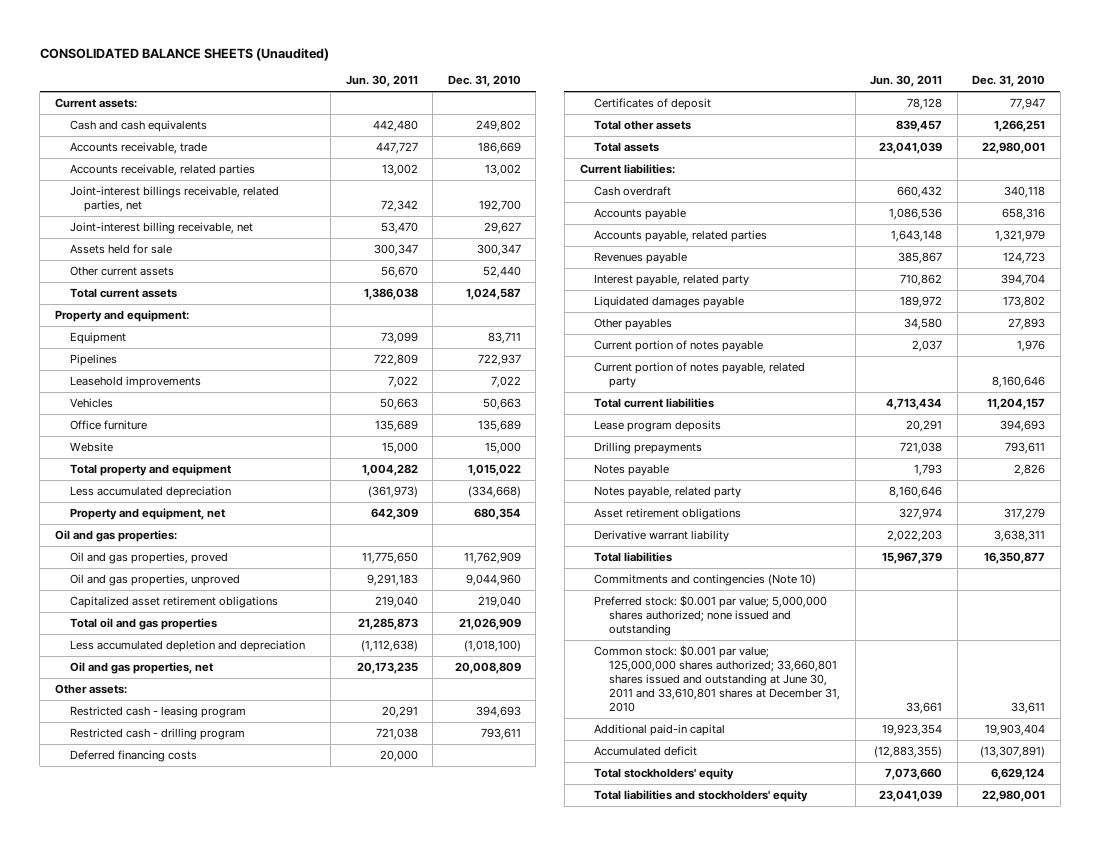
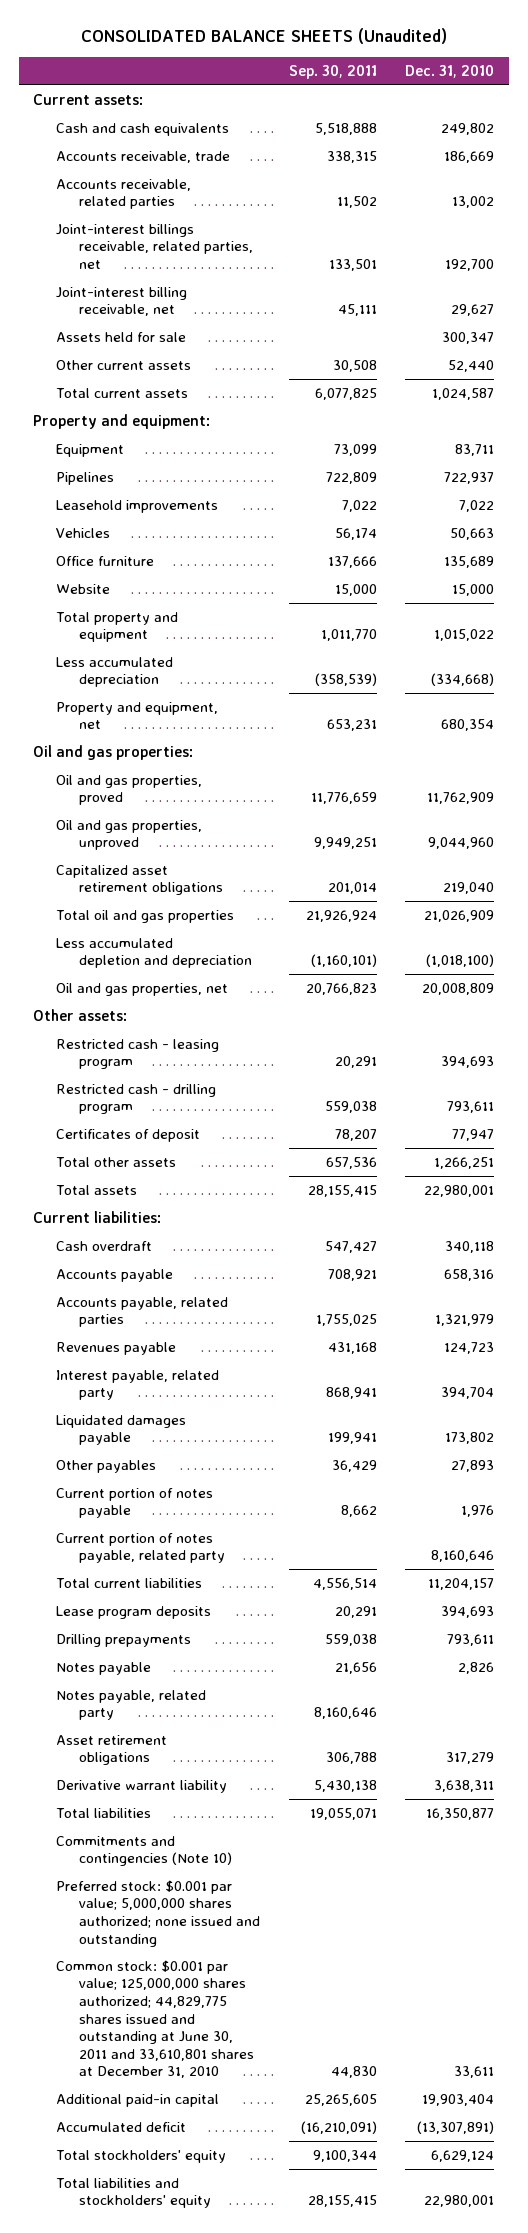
- | Jun. 30, 2011 | Dec. 31, 2010
+ | Sep. 30, 2011 | Dec. 31, 2010
- Deferred financing costs | 20,000 |
- Common stock: $0.001 par value; 125,000,000 shares authorized; 33,660,801 shares issued and outstanding at June 30, 2011 and 33,610,801 shares at December 31, 2010 | 33,661 | 33,611
+ Common stock: $0.001 par value; 125,000,000 shares authorized; 44,829,775 shares issued and outstanding at June 30, 2011 and 33,610,801 shares at December 31, 2010 | 44,830 | 33,611

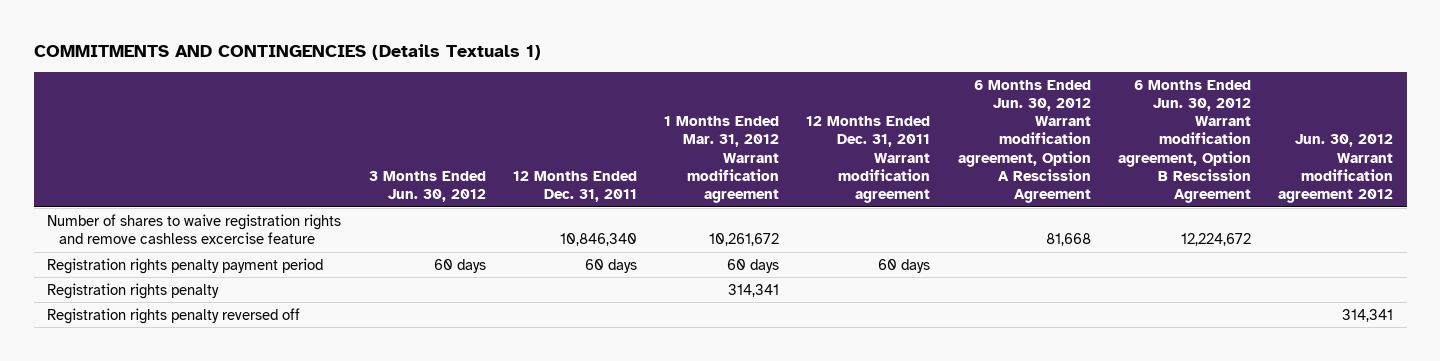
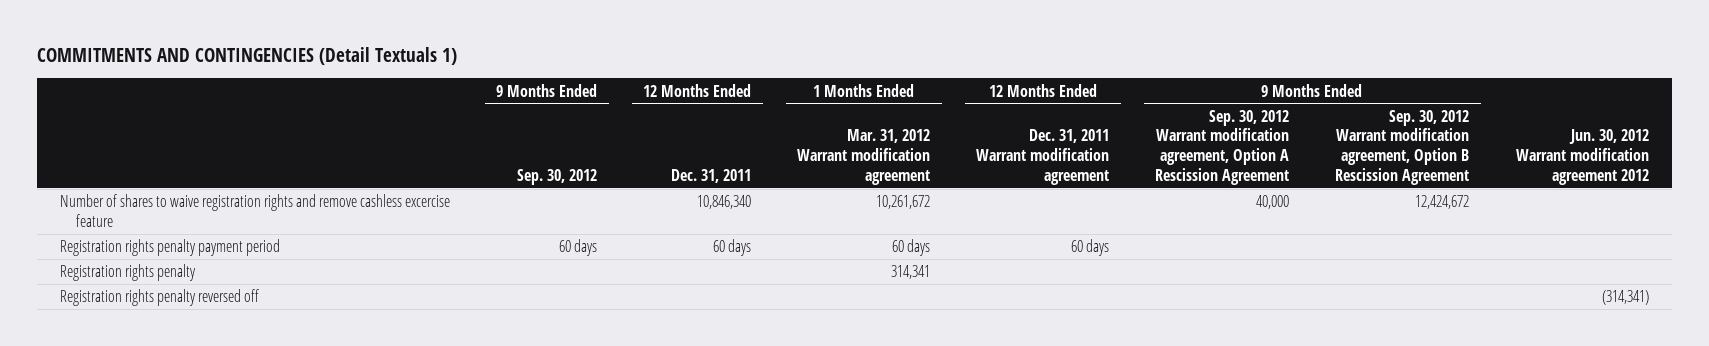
- COMMITMENTS AND CONTINGENCIES (Details Textuals 1)
+ COMMITMENTS AND CONTINGENCIES (Detail Textuals 1)
- | 3 Months Ended Jun. 30, 2012 | 12 Months Ended Dec. 31, 2011 | 1 Months Ended Mar. 31, 2012 Warrant modification agreement | 12 Months Ended Dec. 31, 2011 Warrant modification agreement | 6 Months Ended Jun. 30, 2012 Warrant modification agreement, Option A Rescission Agreement | 6 Months Ended Jun. 30, 2012 Warrant modification agreement, Option B Rescission Agreement | Jun. 30, 2012 Warrant modification agreement 2012
+ | 9 Months Ended Sep. 30, 2012 | 12 Months Ended Dec. 31, 2011 | 1 Months Ended Mar. 31, 2012 Warrant modification agreement | 12 Months Ended Dec. 31, 2011 Warrant modification agreement | 9 Months Ended Sep. 30, 2012 Warrant modification agreement, Option A Rescission Agreement | 9 Months Ended Sep. 30, 2012 Warrant modification agreement, Option B Rescission Agreement | Jun. 30, 2012 Warrant modification agreement 2012
- Registration rights penalty reversed off | | | | | | | 314,341
+ Registration rights penalty reversed off | | | | | | | (314,341)

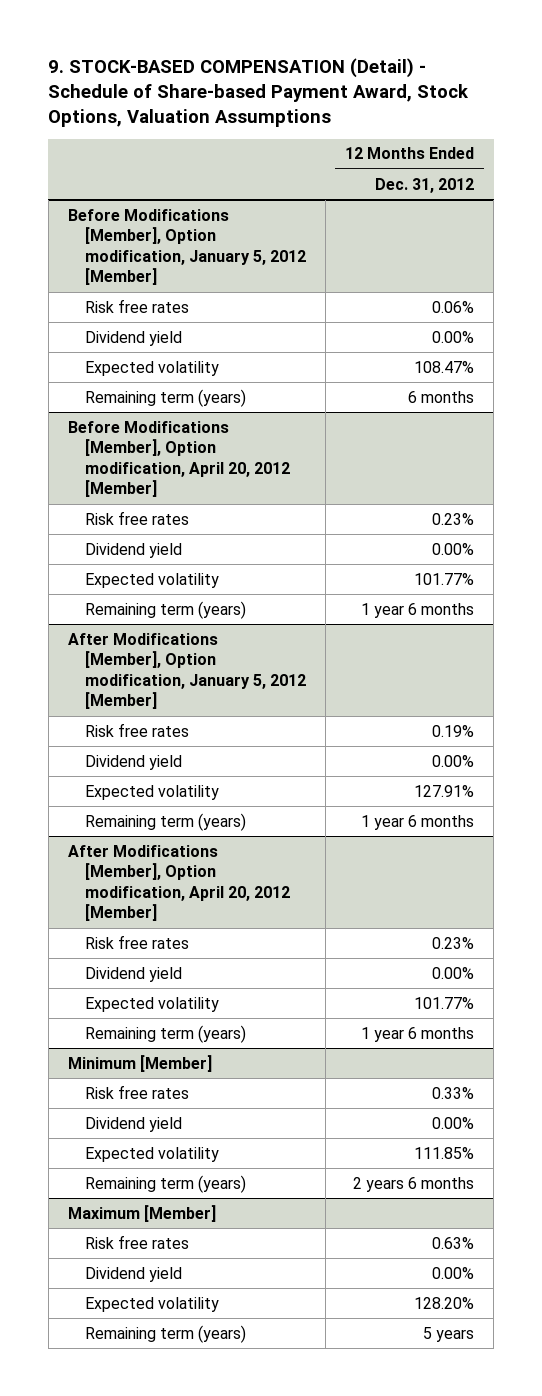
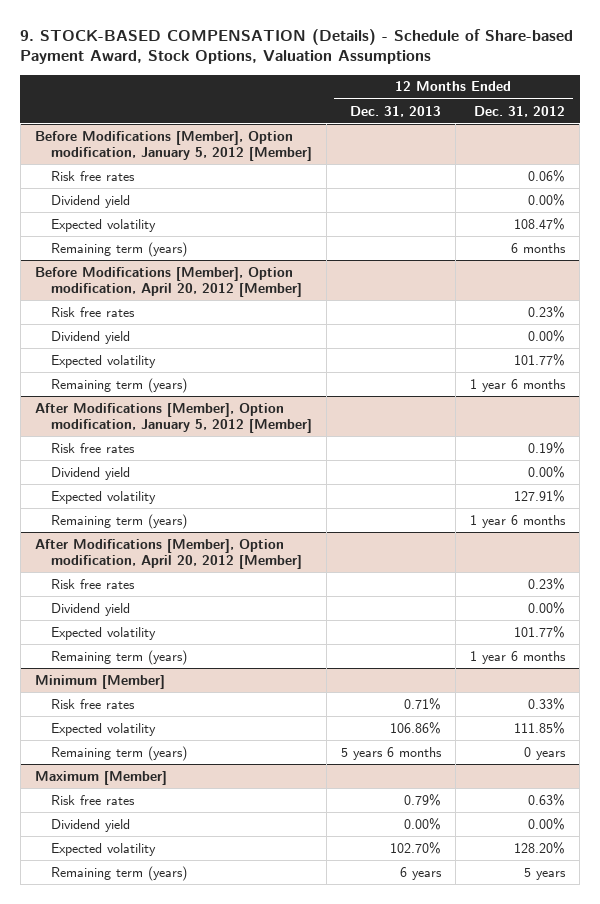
- 9. STOCK-BASED COMPENSATION (Detail) - Schedule of Share-based Payment Award, Stock Options, Valuation Assumptions
+ 9. STOCK-BASED COMPENSATION (Details) - Schedule of Share-based Payment Award, Stock Options, Valuation Assumptions
- | 12 Months Ended Dec. 31, 2012
+ | 12 Months Ended Dec. 31, 2013 | 12 Months Ended Dec. 31, 2012
@ Minimum [Member]
- Dividend yield | 0.00%
- Remaining term (years) | 2 years 6 months
+ Remaining term (years) | 5 years 6 months | 0 years

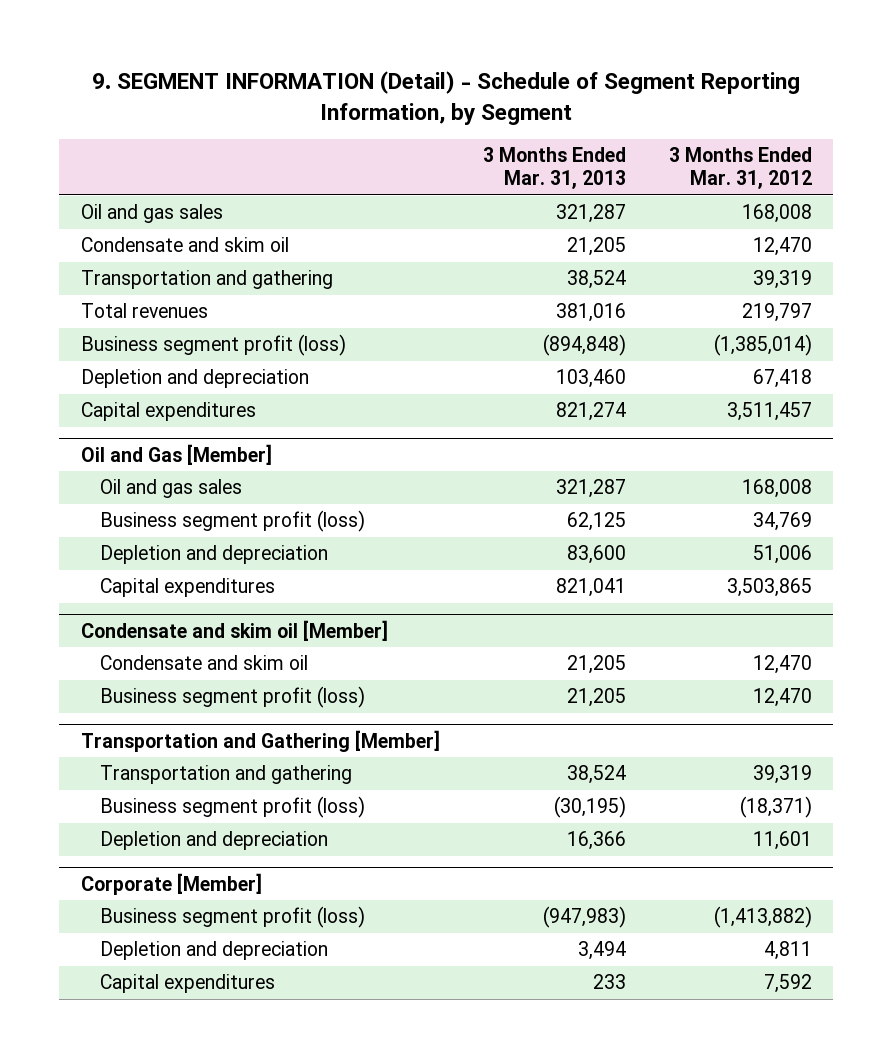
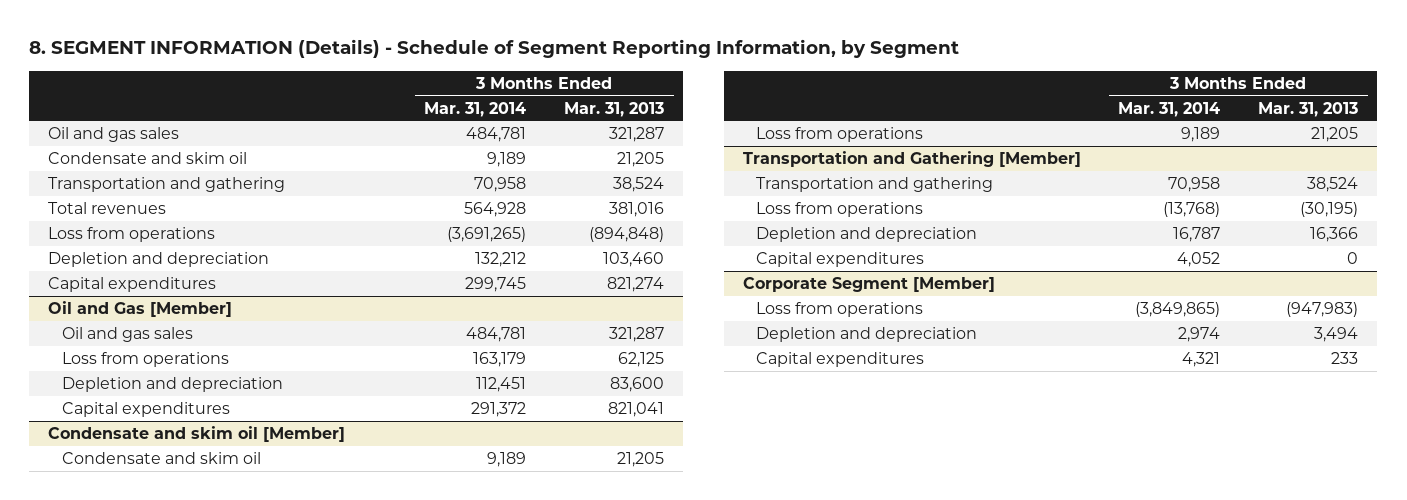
- 9. SEGMENT INFORMATION (Detail) - Schedule of Segment Reporting Information, by Segment
+ 8. SEGMENT INFORMATION (Details) - Schedule of Segment Reporting Information, by Segment
- | 3 Months Ended Mar. 31, 2013 | 3 Months Ended Mar. 31, 2012
+ | 3 Months Ended Mar. 31, 2014 | 3 Months Ended Mar. 31, 2013
- Business segment profit (loss) | (894,848) | (1,385,014)
+ Loss from operations | (3,691,265) | (894,848)
@ Oil and Gas [Member]
- Business segment profit (loss) | 62,125 | 34,769
+ Loss from operations | 163,179 | 62,125
@ Condensate and skim oil [Member]
- Business segment profit (loss) | 21,205 | 12,470
+ Loss from operations | 9,189 | 21,205
@ Transportation and Gathering [Member]
- Business segment profit (loss) | (30,195) | (18,371)
+ Loss from operations | (13,768) | (30,195)
- Corporate [Member]
- Business segment profit (loss) | (947,983) | (1,413,882)
@ Transportation and Gathering [Member]
+ Capital expenditures | 4,052 | 0
+ Corporate Segment [Member]
+ Loss from operations | (3,849,865) | (947,983)

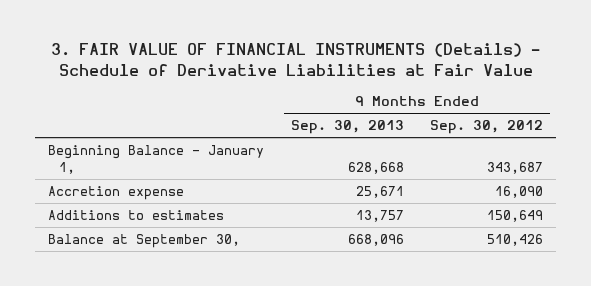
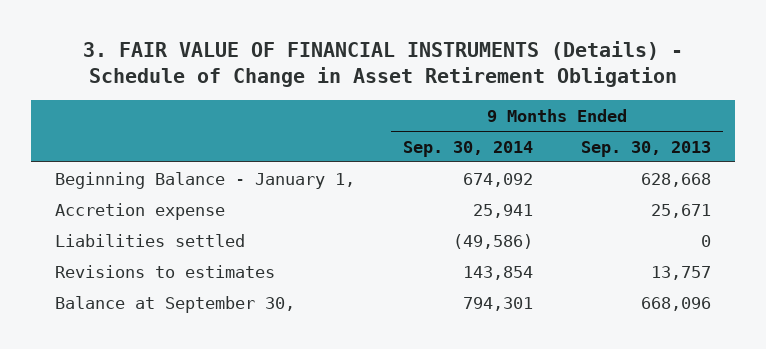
- 3. FAIR VALUE OF FINANCIAL INSTRUMENTS (Details) - Schedule of Derivative Liabilities at Fair Value
+ 3. FAIR VALUE OF FINANCIAL INSTRUMENTS (Details) - Schedule of Change in Asset Retirement Obligation
- | 9 Months Ended Sep. 30, 2013 | 9 Months Ended Sep. 30, 2012
+ | 9 Months Ended Sep. 30, 2014 | 9 Months Ended Sep. 30, 2013
- Additions to estimates | 13,757 | 150,649
+ Liabilities settled | (49,586) | 0
+ Revisions to estimates | 143,854 | 13,757

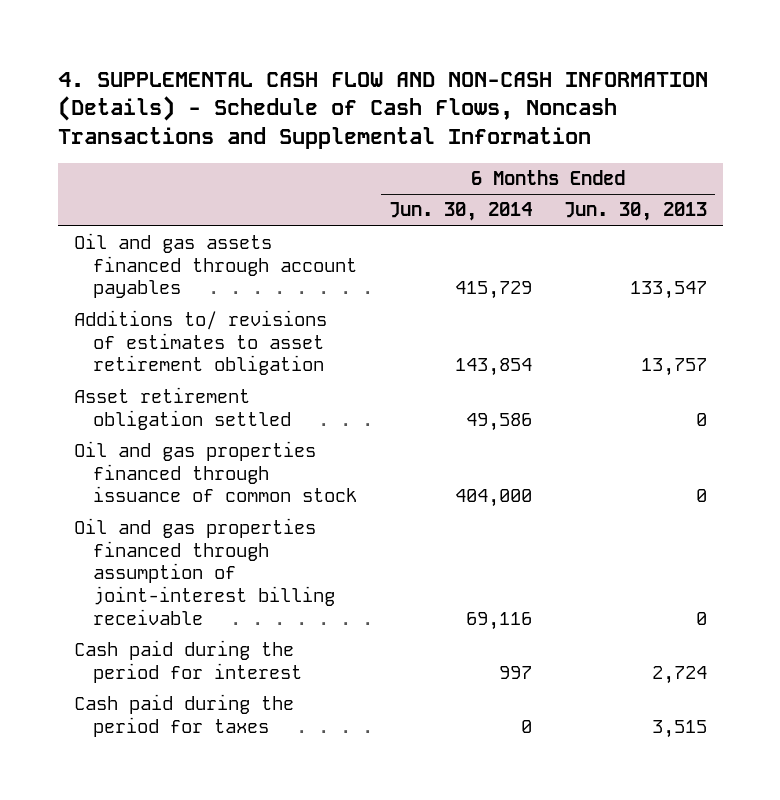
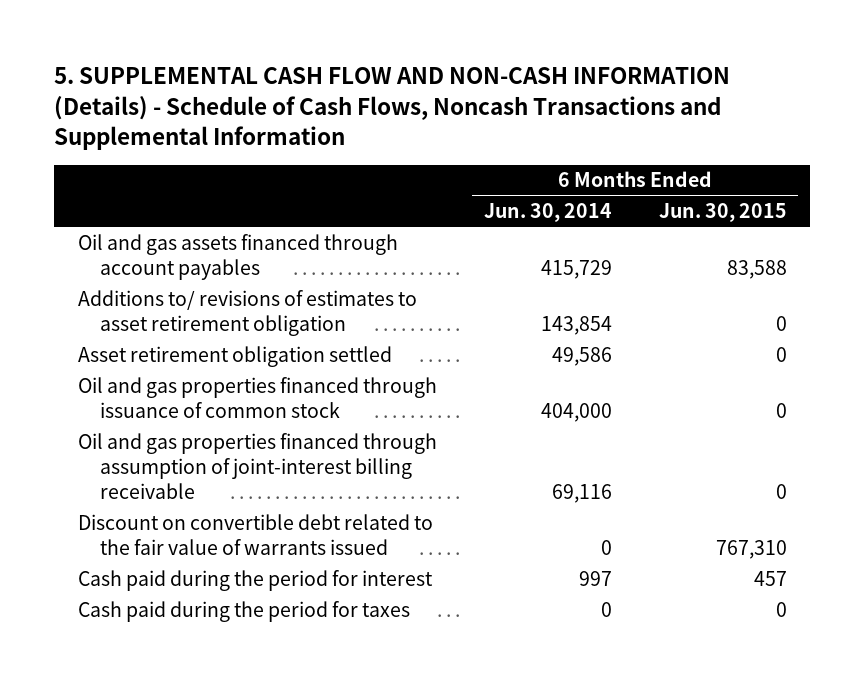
- 4. SUPPLEMENTAL CASH FLOW AND NON-CASH INFORMATION (Details) - Schedule of Cash Flows, Noncash Transactions and Supplemental Information
+ 5. SUPPLEMENTAL CASH FLOW AND NON-CASH INFORMATION (Details) - Schedule of Cash Flows, Noncash Transactions and Supplemental Information
- | 6 Months Ended Jun. 30, 2014 | 6 Months Ended Jun. 30, 2013
+ | 6 Months Ended Jun. 30, 2014 | 6 Months Ended Jun. 30, 2015
+ Discount on convertible debt related to the fair value of warrants issued | 0 | 767,310

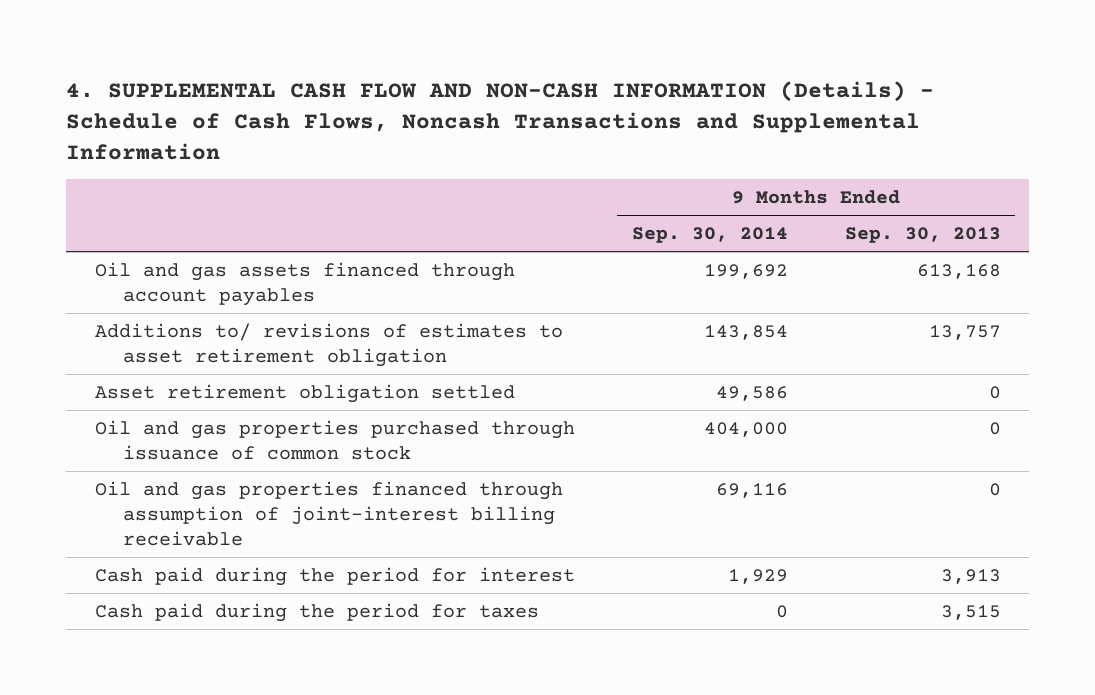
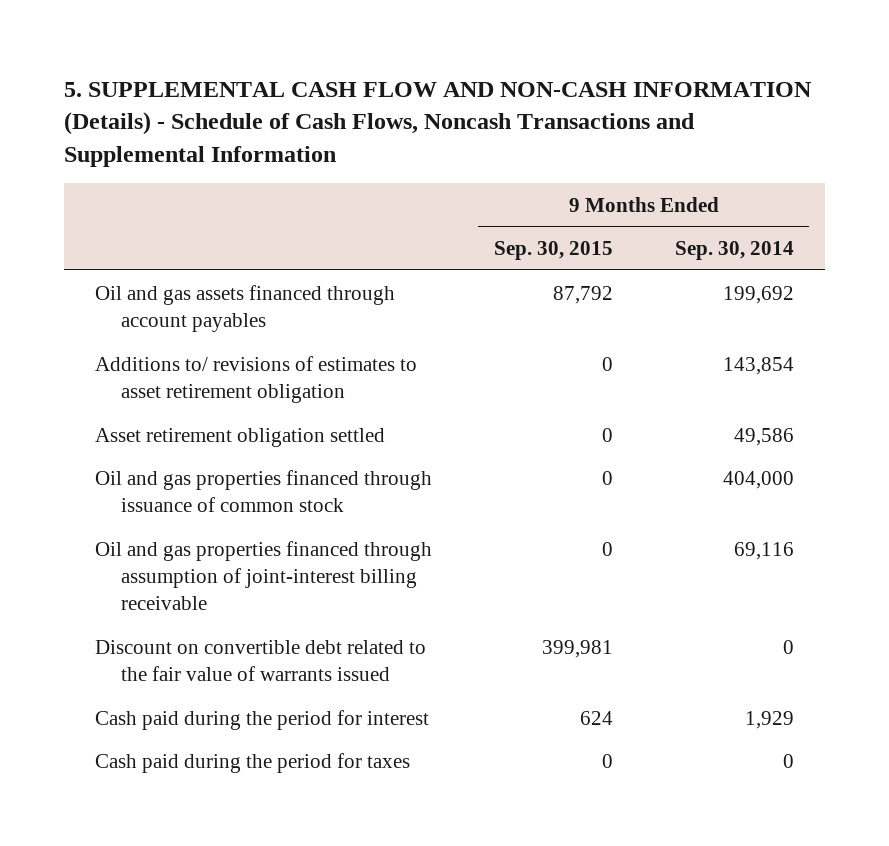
- 4. SUPPLEMENTAL CASH FLOW AND NON-CASH INFORMATION (Details) - Schedule of Cash Flows, Noncash Transactions and Supplemental Information
+ 5. SUPPLEMENTAL CASH FLOW AND NON-CASH INFORMATION (Details) - Schedule of Cash Flows, Noncash Transactions and Supplemental Information
- | 9 Months Ended Sep. 30, 2014 | 9 Months Ended Sep. 30, 2013
+ | 9 Months Ended Sep. 30, 2015 | 9 Months Ended Sep. 30, 2014
- Oil and gas properties purchased through issuance of common stock | 404,000 | 0
+ Oil and gas properties financed through issuance of common stock | 0 | 404,000
+ Discount on convertible debt related to the fair value of warrants issued | 399,981 | 0

